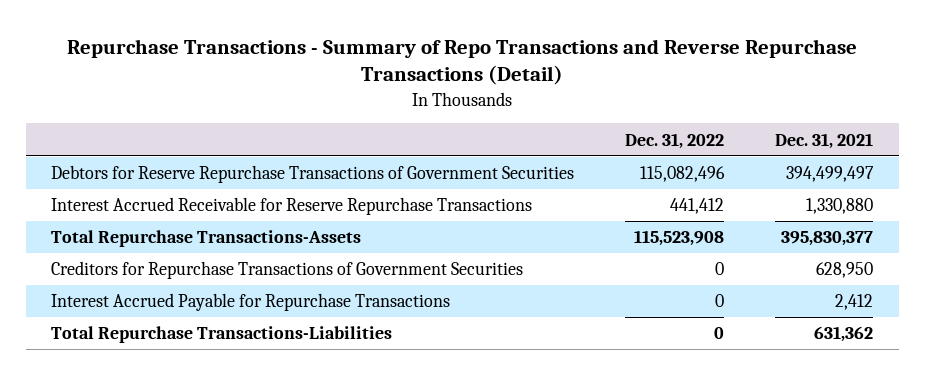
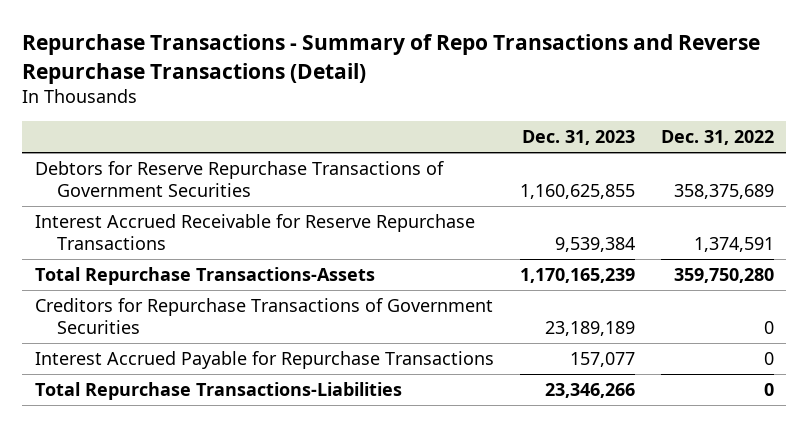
- | Dec. 31, 2022 | Dec. 31, 2021
+ | Dec. 31, 2023 | Dec. 31, 2022
- Debtors for Reserve Repurchase Transactions of Government Securities | 115,082,496 | 394,499,497
- Interest Accrued Receivable for Reserve Repurchase Transactions | 441,412 | 1,330,880
- Total Repurchase Transactions-Assets | 115,523,908 | 395,830,377
+ Debtors for Reserve Repurchase Transactions of Government Securities | 1,160,625,855 | 358,375,689
+ Interest Accrued Receivable for Reserve Repurchase Transactions | 9,539,384 | 1,374,591
+ Total Repurchase Transactions-Assets | 1,170,165,239 | 359,750,280

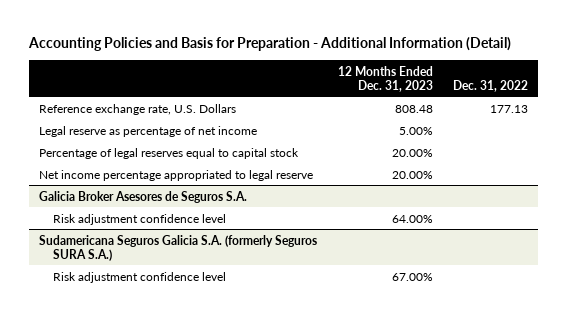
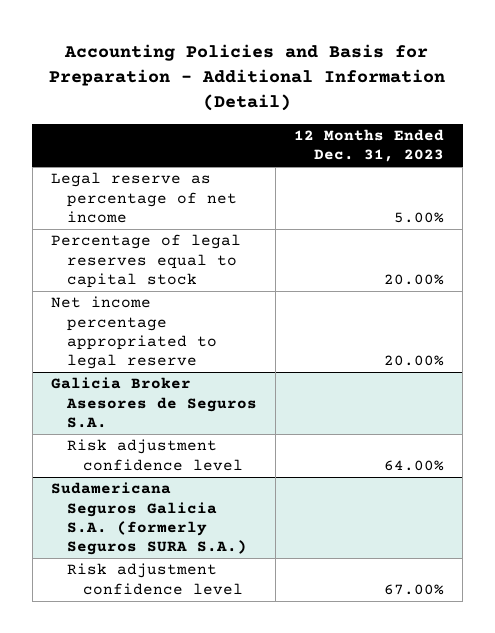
- | 12 Months Ended Dec. 31, 2023 | Dec. 31, 2022
+ | 12 Months Ended Dec. 31, 2023
- Reference exchange rate, U.S. Dollars | 808.48 | 177.13

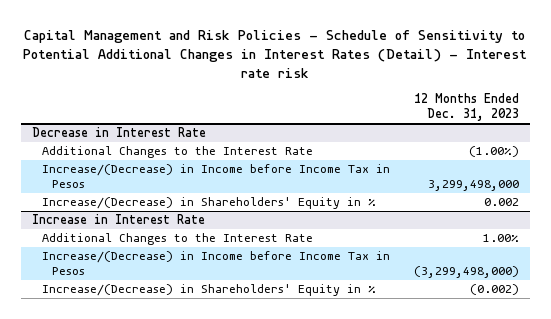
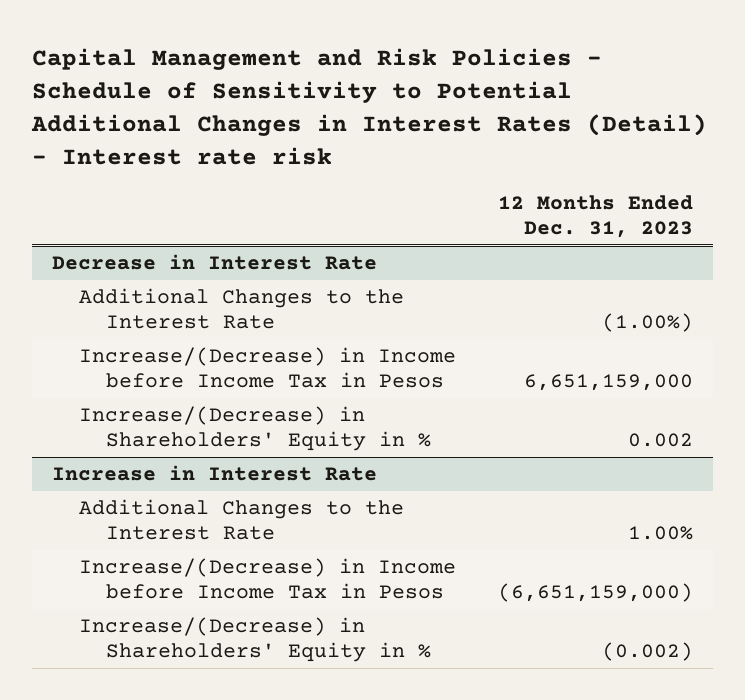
@ Decrease in Interest Rate
- Increase/(Decrease) in Income before Income Tax in Pesos | 3,299,498,000
+ Increase/(Decrease) in Income before Income Tax in Pesos | 6,651,159,000
@ Increase in Interest Rate
- Increase/(Decrease) in Income before Income Tax in Pesos | (3,299,498,000)
+ Increase/(Decrease) in Income before Income Tax in Pesos | (6,651,159,000)

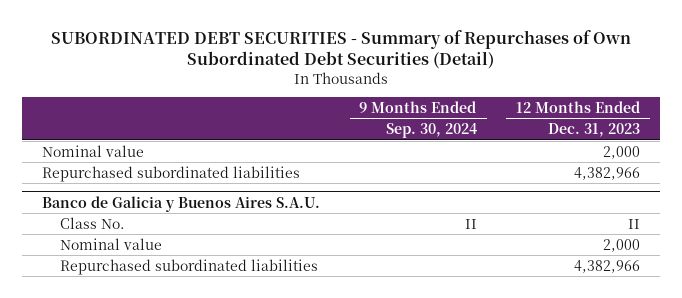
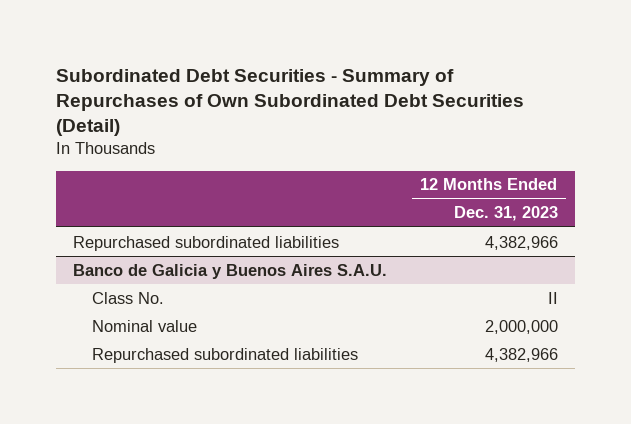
- SUBORDINATED DEBT SECURITIES - Summary of Repurchases of Own Subordinated Debt Securities (Detail)
+ Subordinated Debt Securities - Summary of Repurchases of Own Subordinated Debt Securities (Detail)
- | 9 Months Ended Sep. 30, 2024 | 12 Months Ended Dec. 31, 2023
+ | 12 Months Ended Dec. 31, 2023
- Nominal value | | 2,000
@ Banco de Galicia y Buenos Aires S.A.U.
- Nominal value | | 2,000
+ Nominal value | 2,000,000

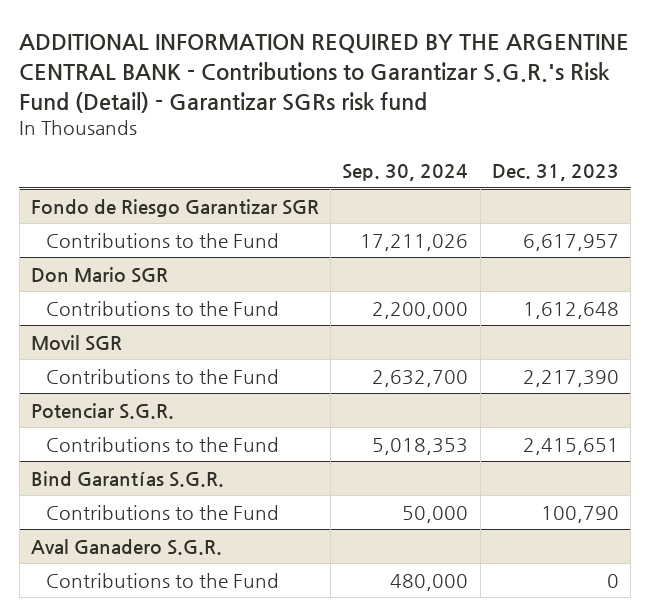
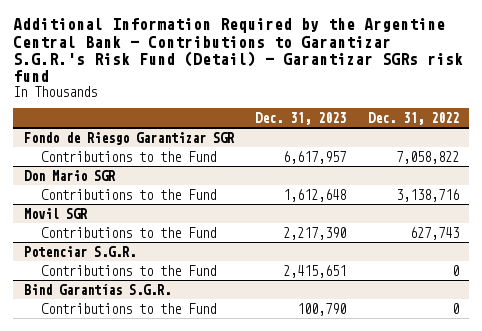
- ADDITIONAL INFORMATION REQUIRED BY THE ARGENTINE CENTRAL BANK - Contributions to Garantizar S.G.R.'s Risk Fund (Detail) - Garantizar SGRs risk fund
+ Additional Information Required by the Argentine Central Bank - Contributions to Garantizar S.G.R.'s Risk Fund (Detail) - Garantizar SGRs risk fund
- | Sep. 30, 2024 | Dec. 31, 2023
+ | Dec. 31, 2023 | Dec. 31, 2022
- Aval Ganadero S.G.R.
- Contributions to the Fund | 480,000 | 0

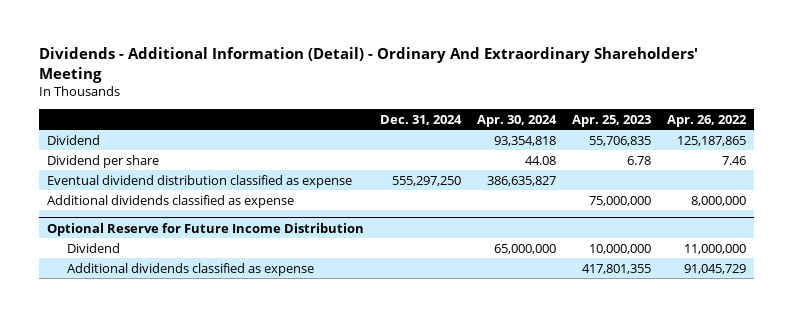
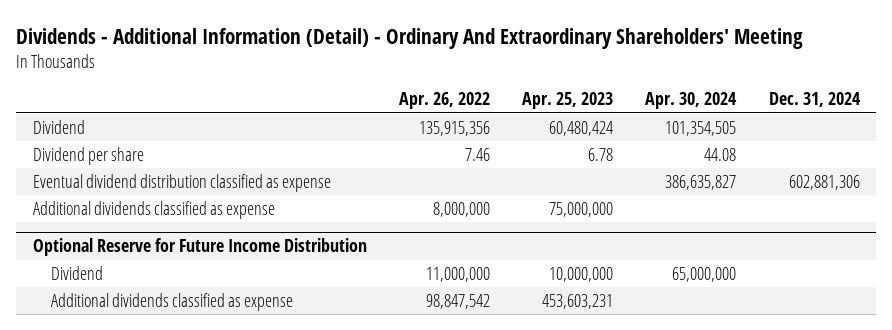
- | Dec. 31, 2024 | Apr. 30, 2024 | Apr. 25, 2023 | Apr. 26, 2022
+ | Apr. 26, 2022 | Apr. 25, 2023 | Apr. 30, 2024 | Dec. 31, 2024
- Dividend | | 93,354,818 | 55,706,835 | 125,187,865
+ Dividend | 135,915,356 | 60,480,424 | 101,354,505 |
- Eventual dividend distribution classified as expense | 555,297,250 | 386,635,827 | |
+ Eventual dividend distribution classified as expense | | | 386,635,827 | 602,881,306
@ Optional Reserve for Future Income Distribution
- Additional dividends classified as expense | | | 417,801,355 | 91,045,729
+ Additional dividends classified as expense | 98,847,542 | 453,603,231 | |

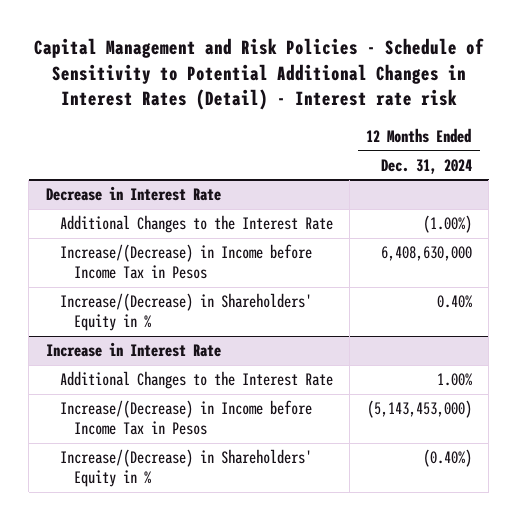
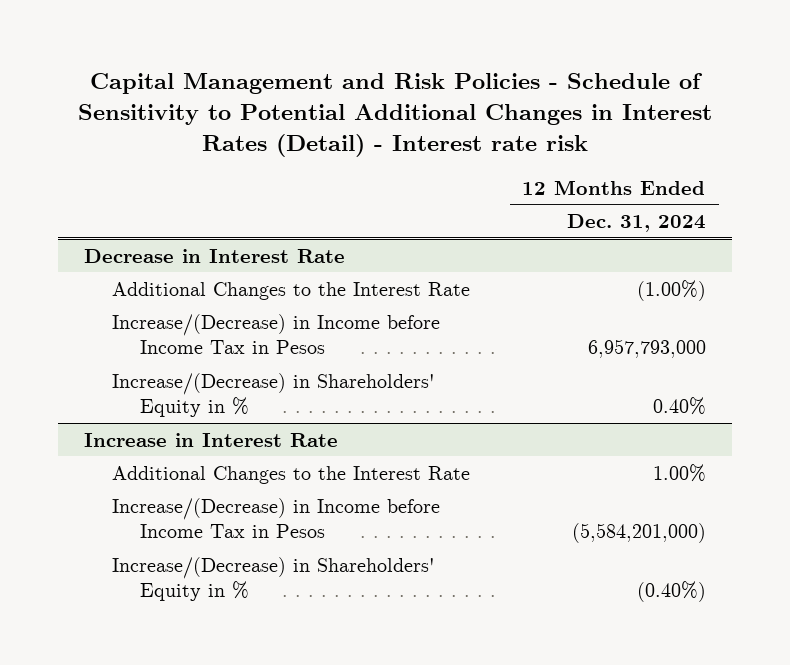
@ Decrease in Interest Rate
- Increase/(Decrease) in Income before Income Tax in Pesos | 6,408,630,000
+ Increase/(Decrease) in Income before Income Tax in Pesos | 6,957,793,000
@ Increase in Interest Rate
- Increase/(Decrease) in Income before Income Tax in Pesos | (5,143,453,000)
+ Increase/(Decrease) in Income before Income Tax in Pesos | (5,584,201,000)

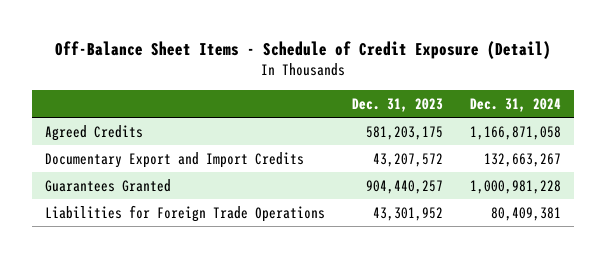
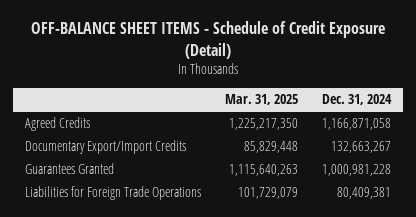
- Off-Balance Sheet Items - Schedule of Credit Exposure (Detail)
+ OFF-BALANCE SHEET ITEMS - Schedule of Credit Exposure (Detail)
- | Dec. 31, 2023 | Dec. 31, 2024
+ | Mar. 31, 2025 | Dec. 31, 2024
- Documentary Export and Import Credits | 43,207,572 | 132,663,267
+ Documentary Export/Import Credits | 85,829,448 | 132,663,267

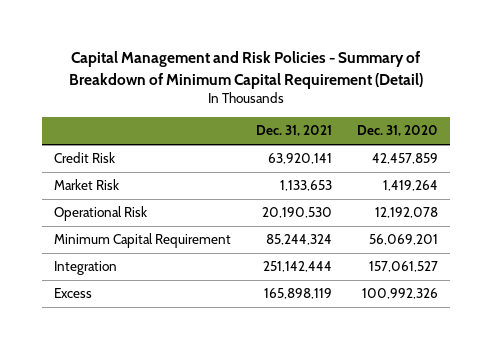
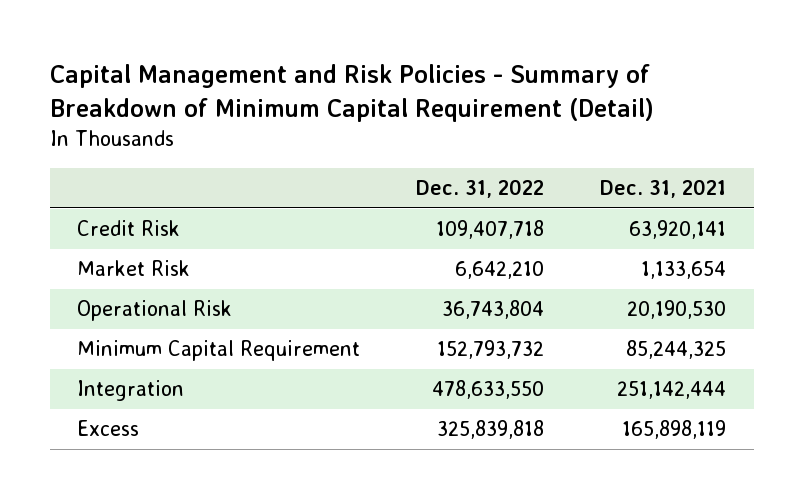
- | Dec. 31, 2021 | Dec. 31, 2020
+ | Dec. 31, 2022 | Dec. 31, 2021
- Market Risk | 1,133,653 | 1,419,264
+ Market Risk | 6,642,210 | 1,133,654
- Minimum Capital Requirement | 85,244,324 | 56,069,201
+ Minimum Capital Requirement | 152,793,732 | 85,244,325

